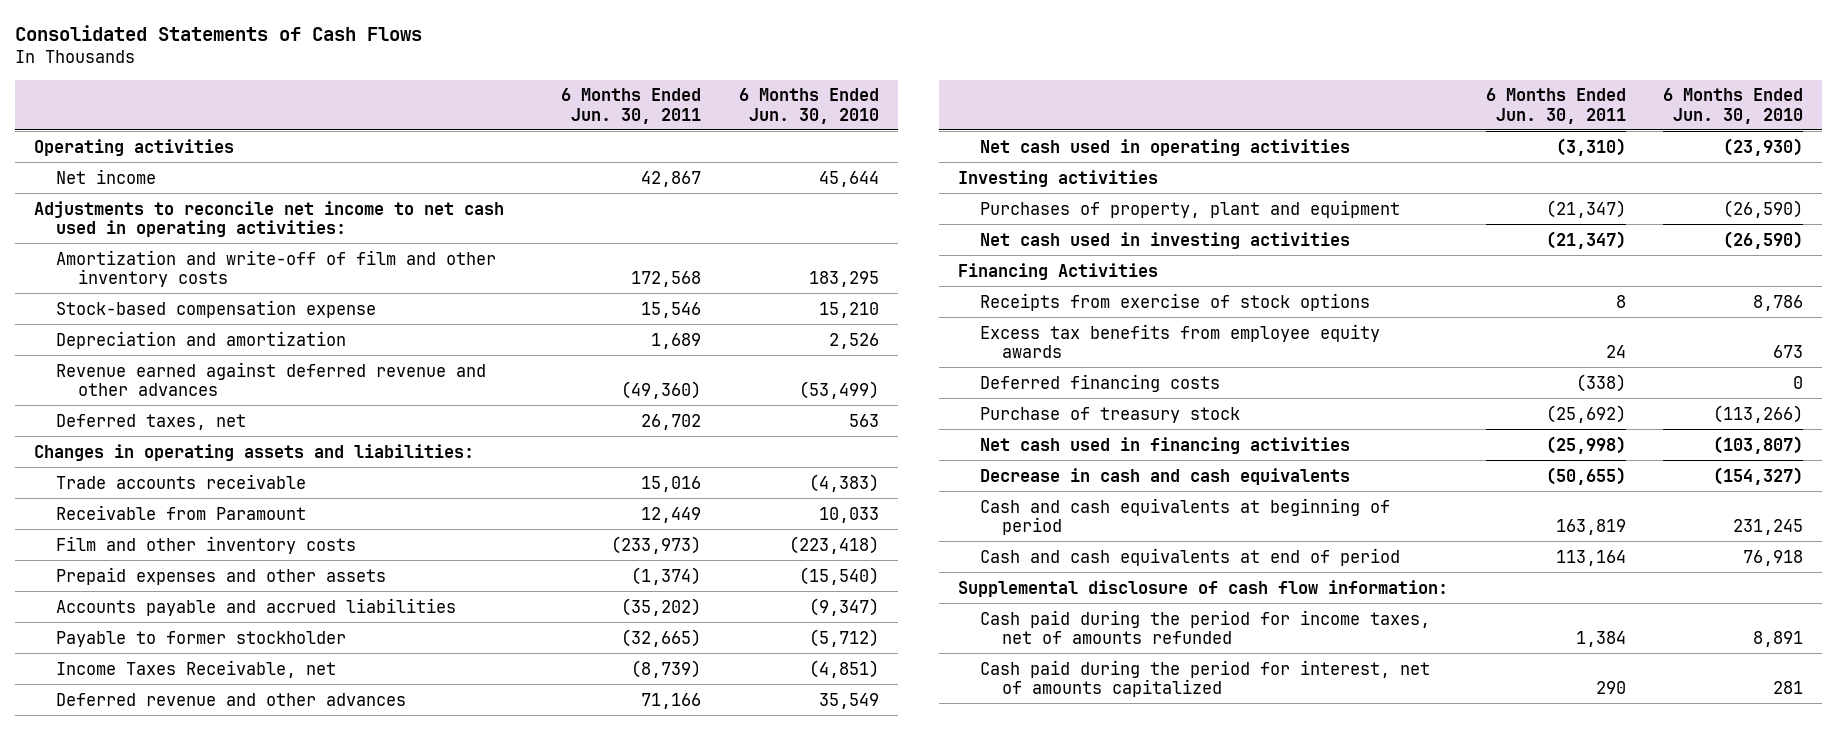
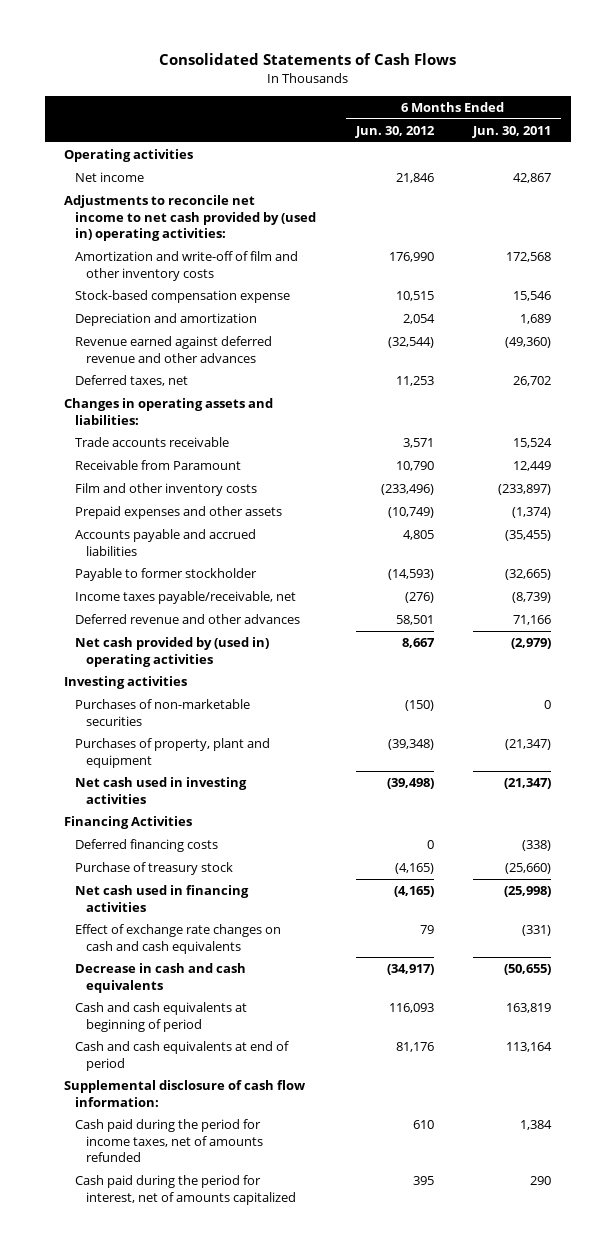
- | 6 Months Ended Jun. 30, 2011 | 6 Months Ended Jun. 30, 2010
+ | 6 Months Ended Jun. 30, 2012 | 6 Months Ended Jun. 30, 2011
- Adjustments to reconcile net income to net cash used in operating activities:
+ Adjustments to reconcile net income to net cash provided by (used in) operating activities:
- Trade accounts receivable | 15,016 | (4,383)
+ Trade accounts receivable | 3,571 | 15,524
- Film and other inventory costs | (233,973) | (223,418)
+ Film and other inventory costs | (233,496) | (233,897)
- Accounts payable and accrued liabilities | (35,202) | (9,347)
+ Accounts payable and accrued liabilities | 4,805 | (35,455)
- Income Taxes Receivable, net | (8,739) | (4,851)
+ Income taxes payable/receivable, net | (276) | (8,739)
- Net cash used in operating activities | (3,310) | (23,930)
+ Net cash provided by (used in) operating activities | 8,667 | (2,979)
+ Purchases of non-marketable securities | (150) | 0
- Receipts from exercise of stock options | 8 | 8,786
- Excess tax benefits from employee equity awards | 24 | 673
- Purchase of treasury stock | (25,692) | (113,266)
+ Purchase of treasury stock | (4,165) | (25,660)
+ Effect of exchange rate changes on cash and cash equivalents | 79 | (331)

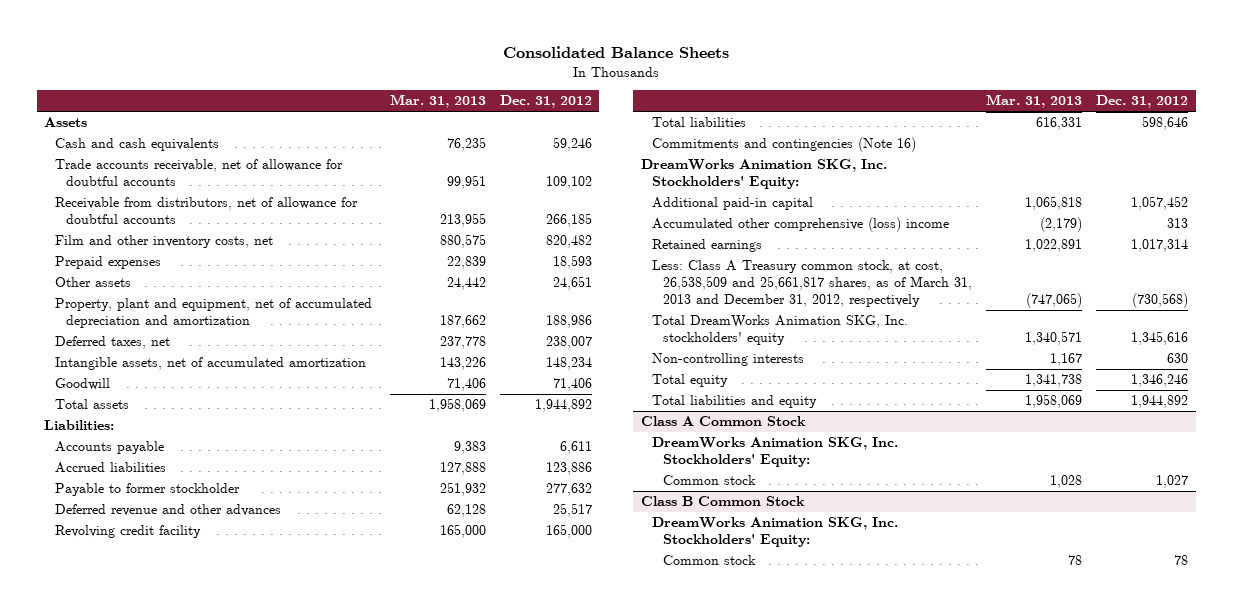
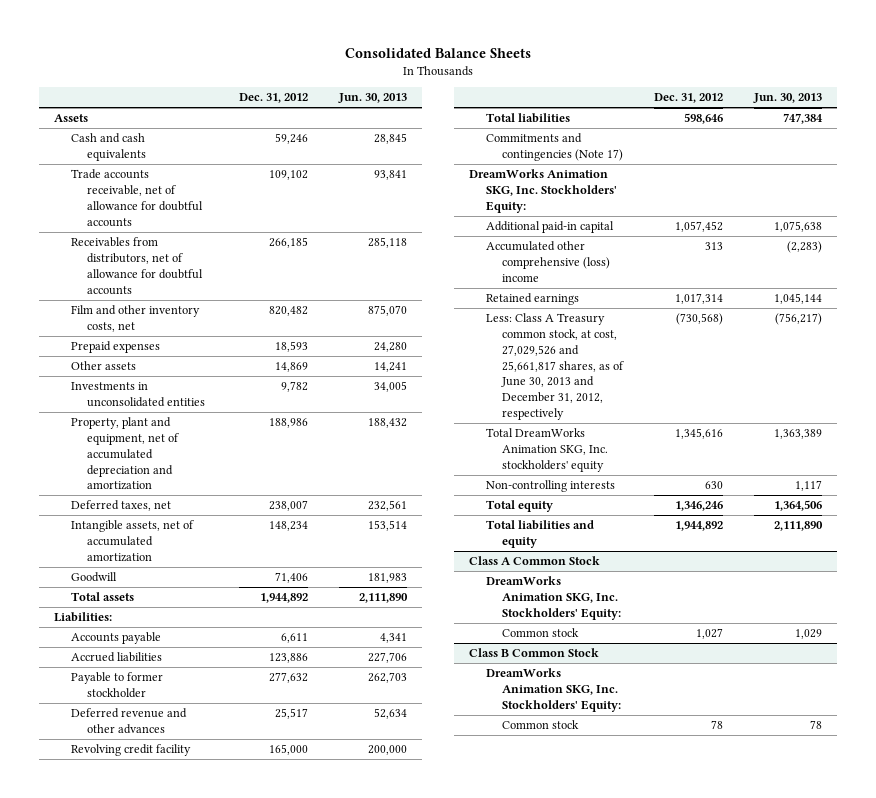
- | Mar. 31, 2013 | Dec. 31, 2012
+ | Dec. 31, 2012 | Jun. 30, 2013
- Receivable from distributors, net of allowance for doubtful accounts | 213,955 | 266,185
+ Receivables from distributors, net of allowance for doubtful accounts | 266,185 | 285,118
- Other assets | 24,442 | 24,651
+ Other assets | 14,869 | 14,241
+ Investments in unconsolidated entities | 9,782 | 34,005
- Commitments and contingencies (Note 16)
+ Commitments and contingencies (Note 17)
- Less: Class A Treasury common stock, at cost, 26,538,509 and 25,661,817 shares, as of March 31, 2013 and December 31, 2012, respectively | (747,065) | (730,568)
+ Less: Class A Treasury common stock, at cost, 27,029,526 and 25,661,817 shares, as of June 30, 2013 and December 31, 2012, respectively | (730,568) | (756,217)

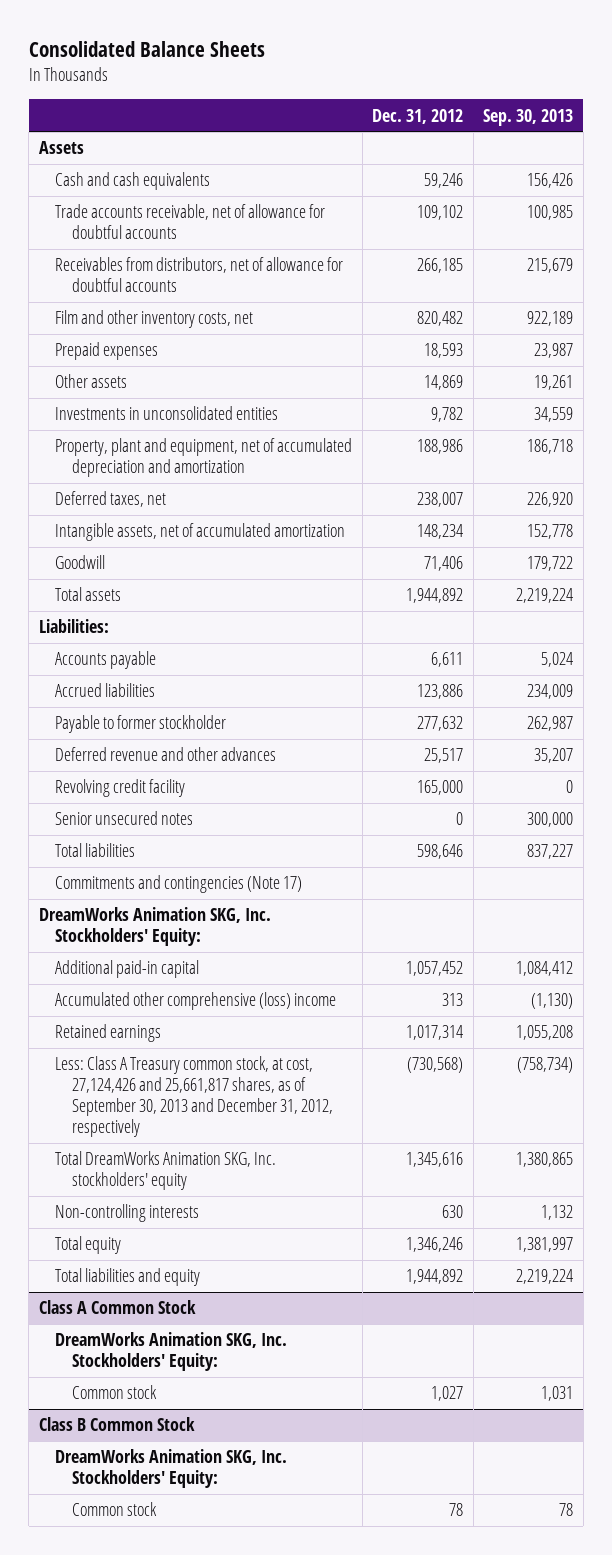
- | Dec. 31, 2012 | Jun. 30, 2013
+ | Dec. 31, 2012 | Sep. 30, 2013
+ Senior unsecured notes | 0 | 300,000
- Less: Class A Treasury common stock, at cost, 27,029,526 and 25,661,817 shares, as of June 30, 2013 and December 31, 2012, respectively | (730,568) | (756,217)
+ Less: Class A Treasury common stock, at cost, 27,124,426 and 25,661,817 shares, as of September 30, 2013 and December 31, 2012, respectively | (730,568) | (758,734)

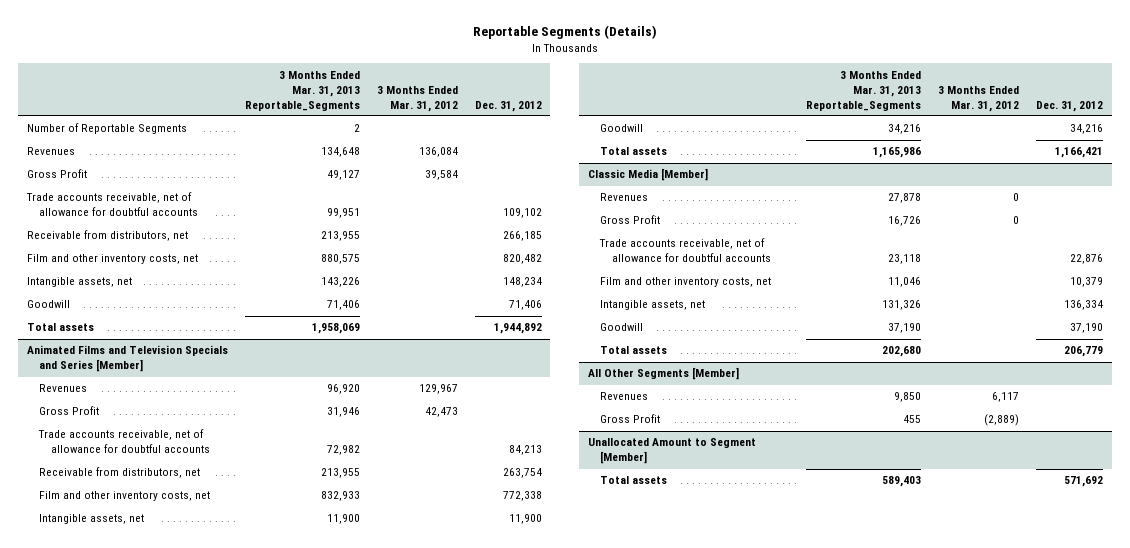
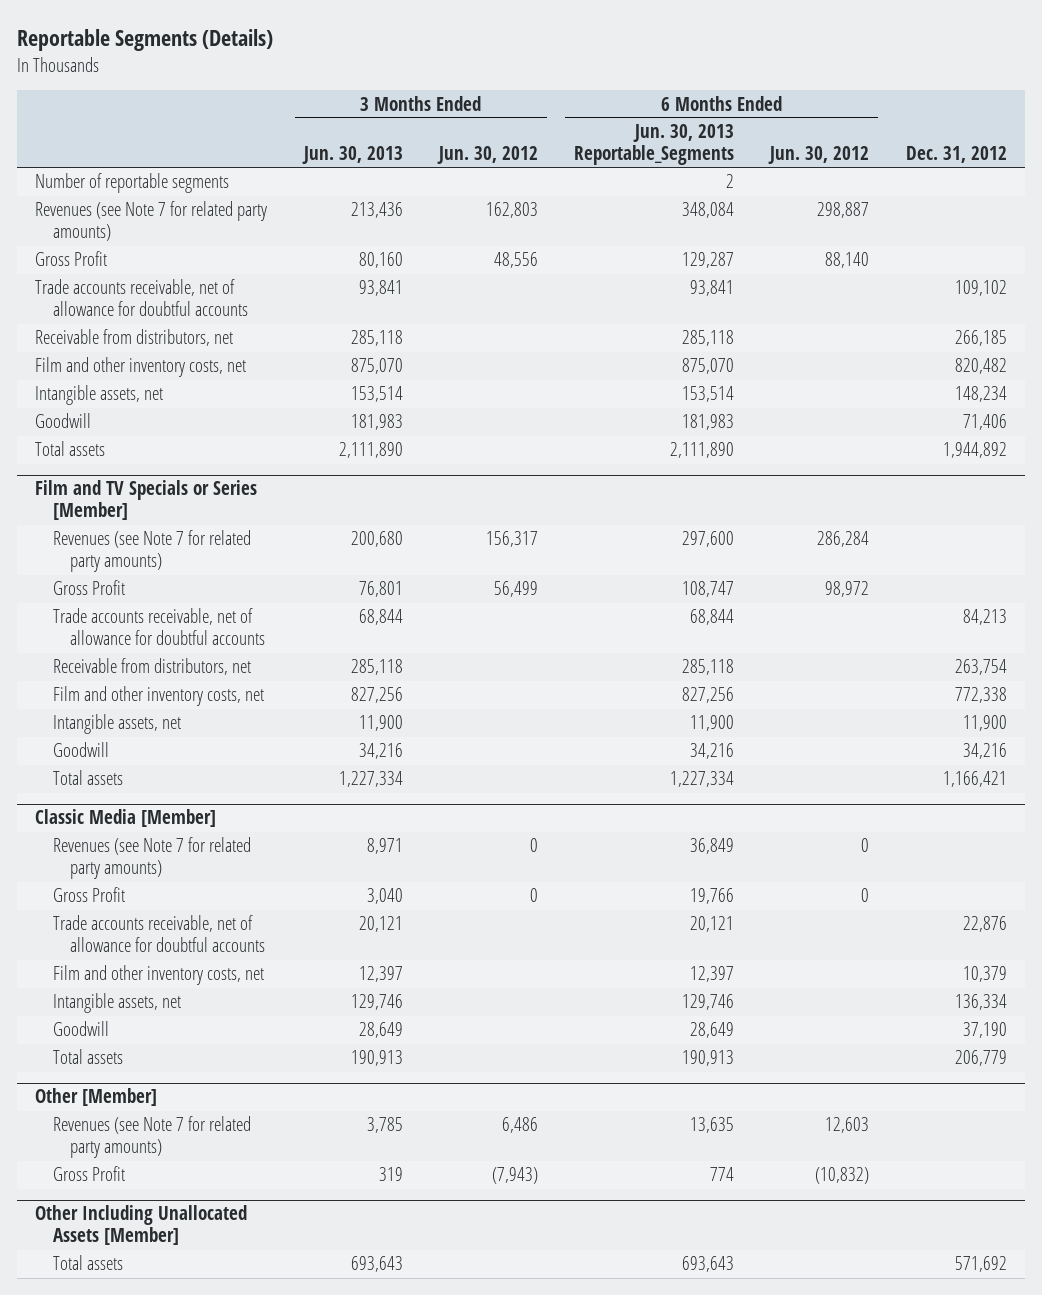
- | 3 Months Ended Mar. 31, 2013 Reportable_Segments | 3 Months Ended Mar. 31, 2012 | Dec. 31, 2012
+ | 3 Months Ended Jun. 30, 2013 | 3 Months Ended Jun. 30, 2012 | 6 Months Ended Jun. 30, 2013 Reportable_Segments | 6 Months Ended Jun. 30, 2012 | Dec. 31, 2012
- Number of Reportable Segments | 2 | |
- Revenues | 134,648 | 136,084 |
+ Number of reportable segments | | | 2 | |
+ Revenues (see Note 7 for related party amounts) | 213,436 | 162,803 | 348,084 | 298,887 |
- Animated Films and Television Specials and Series [Member]
- Revenues | 96,920 | 129,967 |
+ Film and TV Specials or Series [Member]
+ Revenues (see Note 7 for related party amounts) | 200,680 | 156,317 | 297,600 | 286,284 |
@ Classic Media [Member]
- Revenues | 27,878 | 0 |
+ Revenues (see Note 7 for related party amounts) | 8,971 | 0 | 36,849 | 0 |
- All Other Segments [Member]
- Revenues | 9,850 | 6,117 |
+ Other [Member]
+ Revenues (see Note 7 for related party amounts) | 3,785 | 6,486 | 13,635 | 12,603 |
- Unallocated Amount to Segment [Member]
+ Other Including Unallocated Assets [Member]

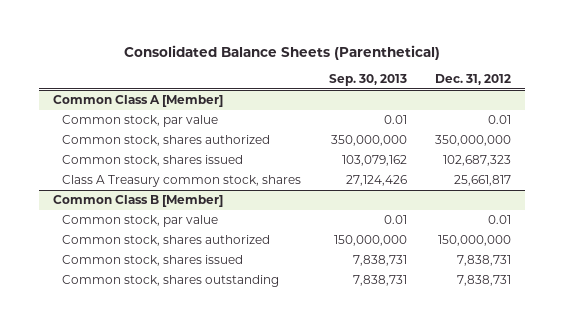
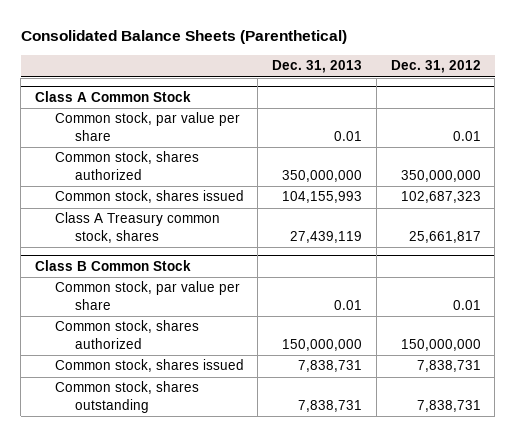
- | Sep. 30, 2013 | Dec. 31, 2012
+ | Dec. 31, 2013 | Dec. 31, 2012
- Common Class A [Member]
- Common stock, par value | 0.01 | 0.01
+ Class A Common Stock
+ Common stock, par value per share | 0.01 | 0.01
- Common Class B [Member]
- Common stock, par value | 0.01 | 0.01
+ Class B Common Stock
+ Common stock, par value per share | 0.01 | 0.01

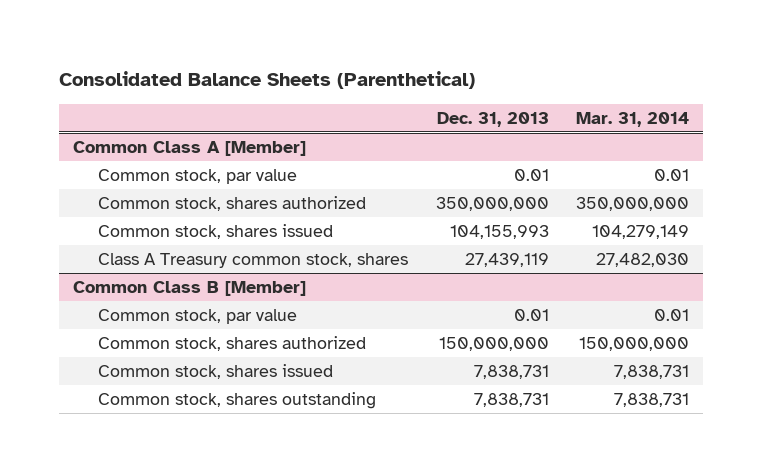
- | Dec. 31, 2013 | Dec. 31, 2012
+ | Dec. 31, 2013 | Mar. 31, 2014
- Class A Common Stock
- Common stock, par value per share | 0.01 | 0.01
+ Common Class A [Member]
+ Common stock, par value | 0.01 | 0.01
- Class B Common Stock
- Common stock, par value per share | 0.01 | 0.01
+ Common Class B [Member]
+ Common stock, par value | 0.01 | 0.01

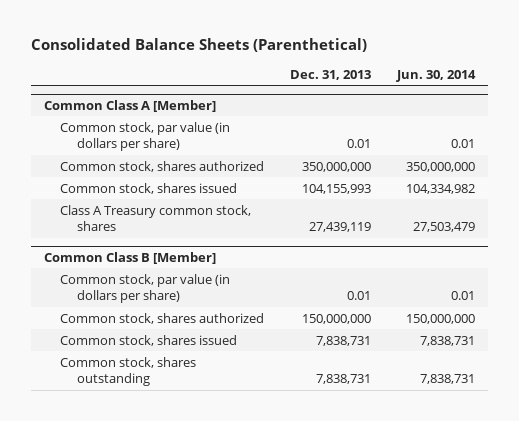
- | Dec. 31, 2013 | Mar. 31, 2014
+ | Dec. 31, 2013 | Jun. 30, 2014
@ Common Class A [Member]
- Common stock, par value | 0.01 | 0.01
+ Common stock, par value (in dollars per share) | 0.01 | 0.01
@ Common Class B [Member]
- Common stock, par value | 0.01 | 0.01
+ Common stock, par value (in dollars per share) | 0.01 | 0.01

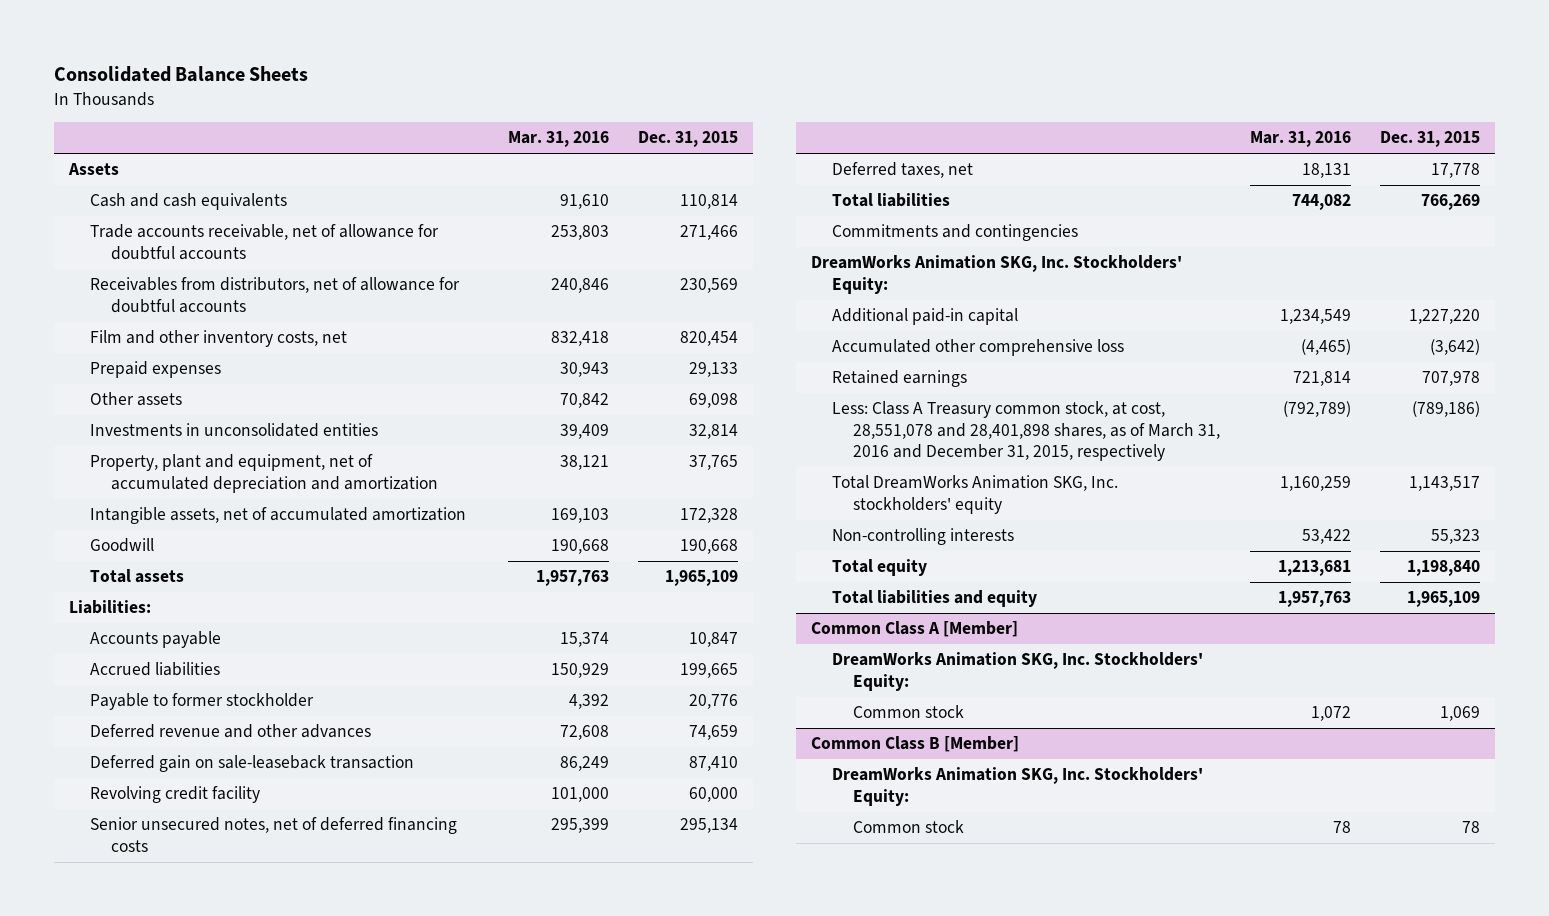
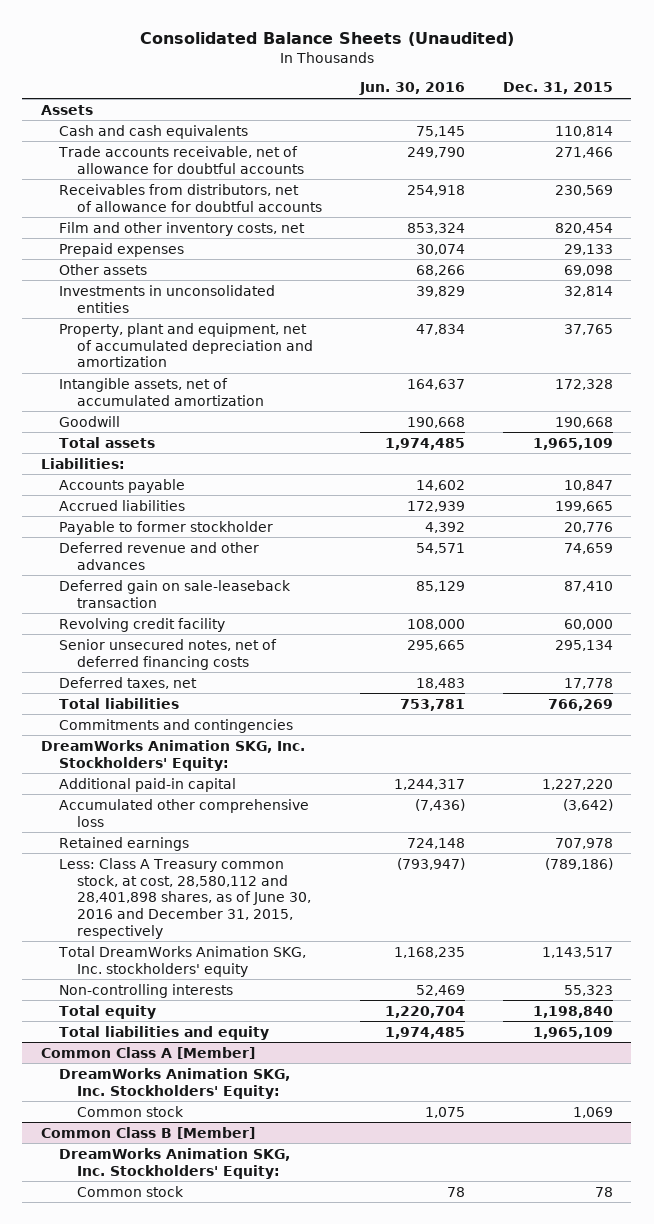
- Consolidated Balance Sheets
+ Consolidated Balance Sheets (Unaudited)
- | Mar. 31, 2016 | Dec. 31, 2015
+ | Jun. 30, 2016 | Dec. 31, 2015
- Less: Class A Treasury common stock, at cost, 28,551,078 and 28,401,898 shares, as of March 31, 2016 and December 31, 2015, respectively | (792,789) | (789,186)
+ Less: Class A Treasury common stock, at cost, 28,580,112 and 28,401,898 shares, as of June 30, 2016 and December 31, 2015, respectively | (793,947) | (789,186)

